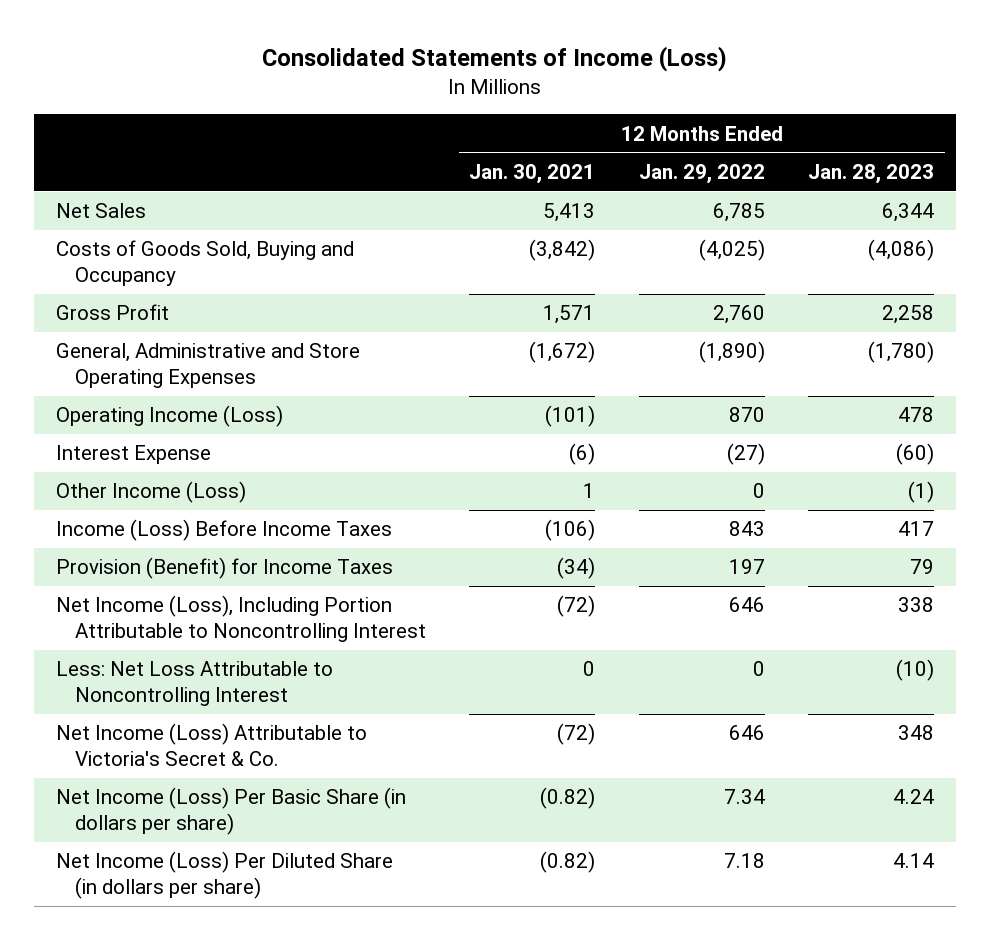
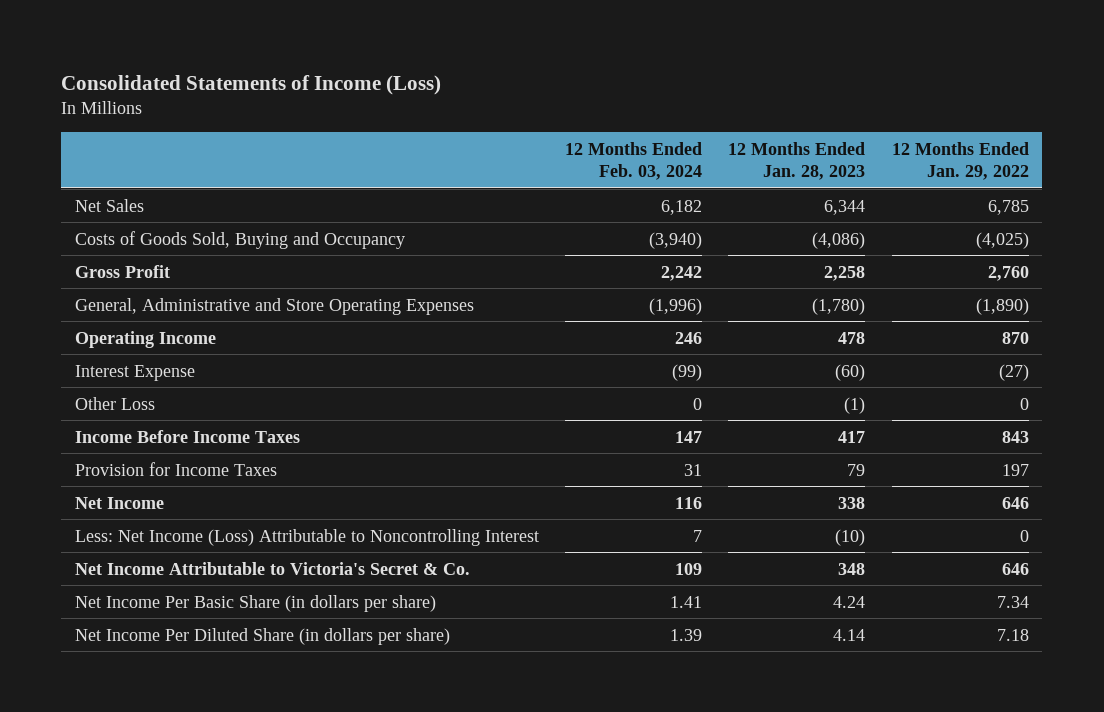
- | 12 Months Ended Jan. 30, 2021 | 12 Months Ended Jan. 29, 2022 | 12 Months Ended Jan. 28, 2023
+ | 12 Months Ended Feb. 03, 2024 | 12 Months Ended Jan. 28, 2023 | 12 Months Ended Jan. 29, 2022
- Operating Income (Loss) | (101) | 870 | 478
+ Operating Income | 246 | 478 | 870
- Other Income (Loss) | 1 | 0 | (1)
- Income (Loss) Before Income Taxes | (106) | 843 | 417
- Provision (Benefit) for Income Taxes | (34) | 197 | 79
- Net Income (Loss), Including Portion Attributable to Noncontrolling Interest | (72) | 646 | 338
- Less: Net Loss Attributable to Noncontrolling Interest | 0 | 0 | (10)
- Net Income (Loss) Attributable to Victoria's Secret & Co. | (72) | 646 | 348
- Net Income (Loss) Per Basic Share (in dollars per share) | (0.82) | 7.34 | 4.24
- Net Income (Loss) Per Diluted Share (in dollars per share) | (0.82) | 7.18 | 4.14
+ Other Loss | 0 | (1) | 0
+ Income Before Income Taxes | 147 | 417 | 843
+ Provision for Income Taxes | 31 | 79 | 197
+ Net Income | 116 | 338 | 646
+ Less: Net Income (Loss) Attributable to Noncontrolling Interest | 7 | (10) | 0
+ Net Income Attributable to Victoria's Secret & Co. | 109 | 348 | 646
+ Net Income Per Basic Share (in dollars per share) | 1.41 | 4.24 | 7.34
+ Net Income Per Diluted Share (in dollars per share) | 1.39 | 4.14 | 7.18

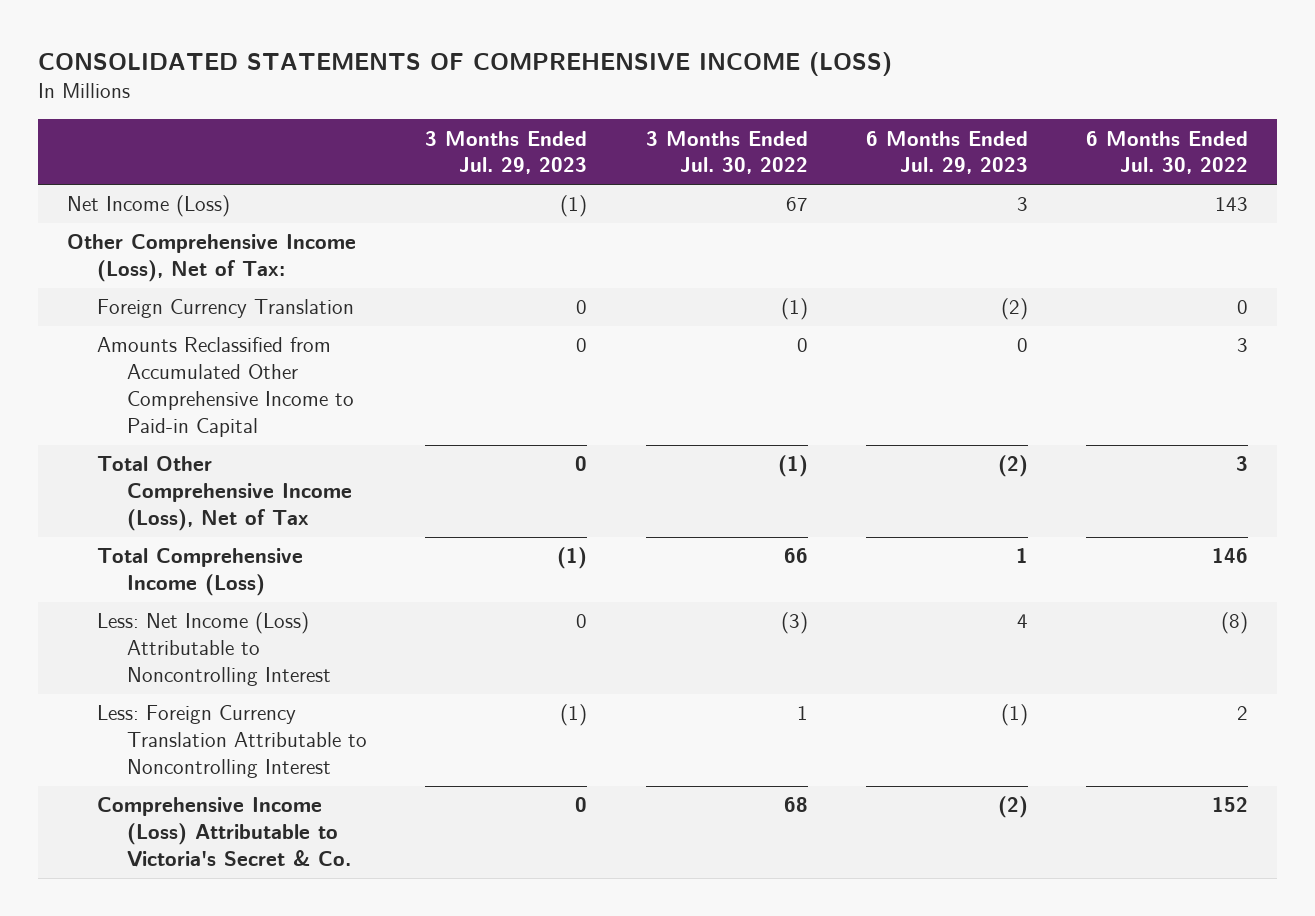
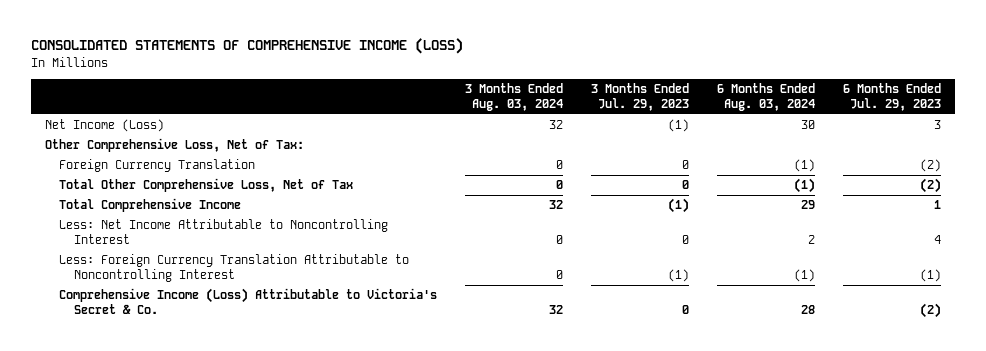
- | 3 Months Ended Jul. 29, 2023 | 3 Months Ended Jul. 30, 2022 | 6 Months Ended Jul. 29, 2023 | 6 Months Ended Jul. 30, 2022
+ | 3 Months Ended Aug. 03, 2024 | 3 Months Ended Jul. 29, 2023 | 6 Months Ended Aug. 03, 2024 | 6 Months Ended Jul. 29, 2023
- Other Comprehensive Income (Loss), Net of Tax:
+ Other Comprehensive Loss, Net of Tax:
- Amounts Reclassified from Accumulated Other Comprehensive Income to Paid-in Capital | 0 | 0 | 0 | 3
- Total Other Comprehensive Income (Loss), Net of Tax | 0 | (1) | (2) | 3
- Total Comprehensive Income (Loss) | (1) | 66 | 1 | 146
- Less: Net Income (Loss) Attributable to Noncontrolling Interest | 0 | (3) | 4 | (8)
+ Total Other Comprehensive Loss, Net of Tax | 0 | 0 | (1) | (2)
+ Total Comprehensive Income | 32 | (1) | 29 | 1
+ Less: Net Income Attributable to Noncontrolling Interest | 0 | 0 | 2 | 4

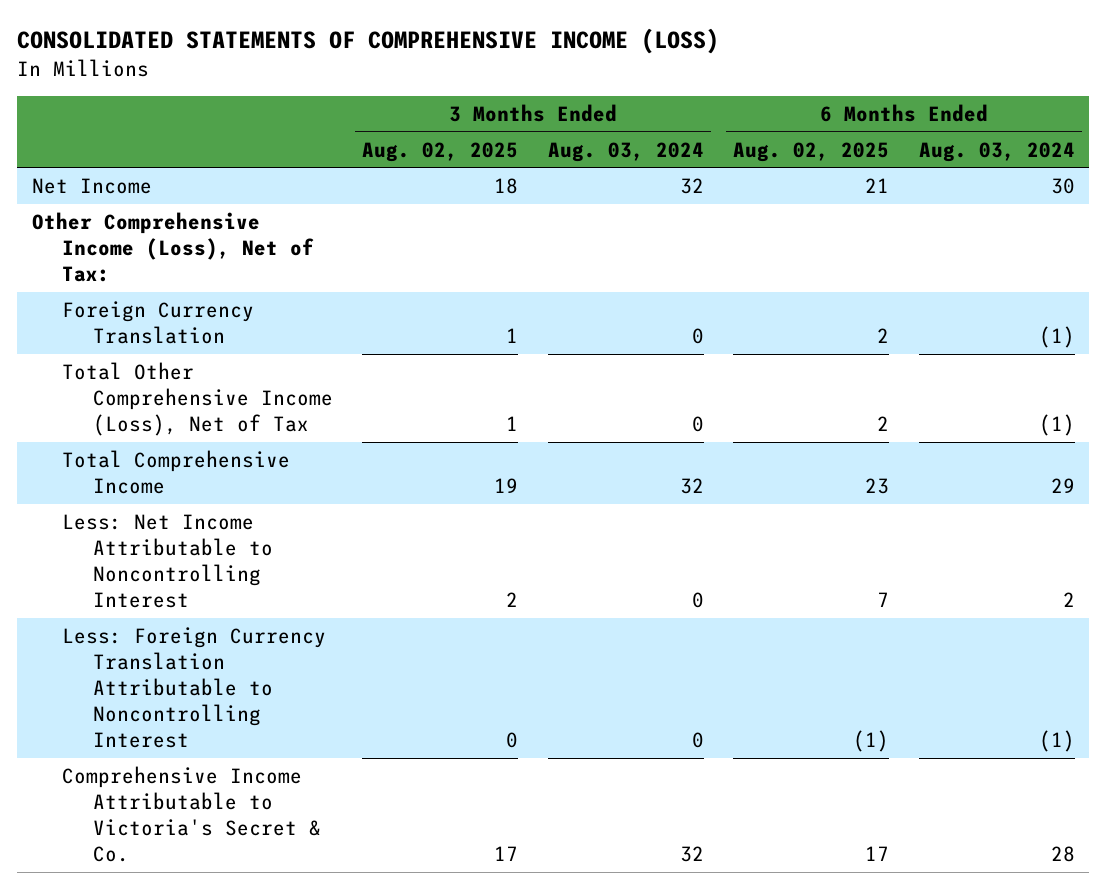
- | 3 Months Ended Aug. 03, 2024 | 3 Months Ended Jul. 29, 2023 | 6 Months Ended Aug. 03, 2024 | 6 Months Ended Jul. 29, 2023
+ | 3 Months Ended Aug. 02, 2025 | 3 Months Ended Aug. 03, 2024 | 6 Months Ended Aug. 02, 2025 | 6 Months Ended Aug. 03, 2024
- Net Income (Loss) | 32 | (1) | 30 | 3
- Other Comprehensive Loss, Net of Tax:
+ Net Income | 18 | 32 | 21 | 30
+ Other Comprehensive Income (Loss), Net of Tax:
- Total Other Comprehensive Loss, Net of Tax | 0 | 0 | (1) | (2)
+ Total Other Comprehensive Income (Loss), Net of Tax | 1 | 0 | 2 | (1)
- Comprehensive Income (Loss) Attributable to Victoria's Secret & Co. | 32 | 0 | 28 | (2)
+ Comprehensive Income Attributable to Victoria's Secret & Co. | 17 | 32 | 17 | 28

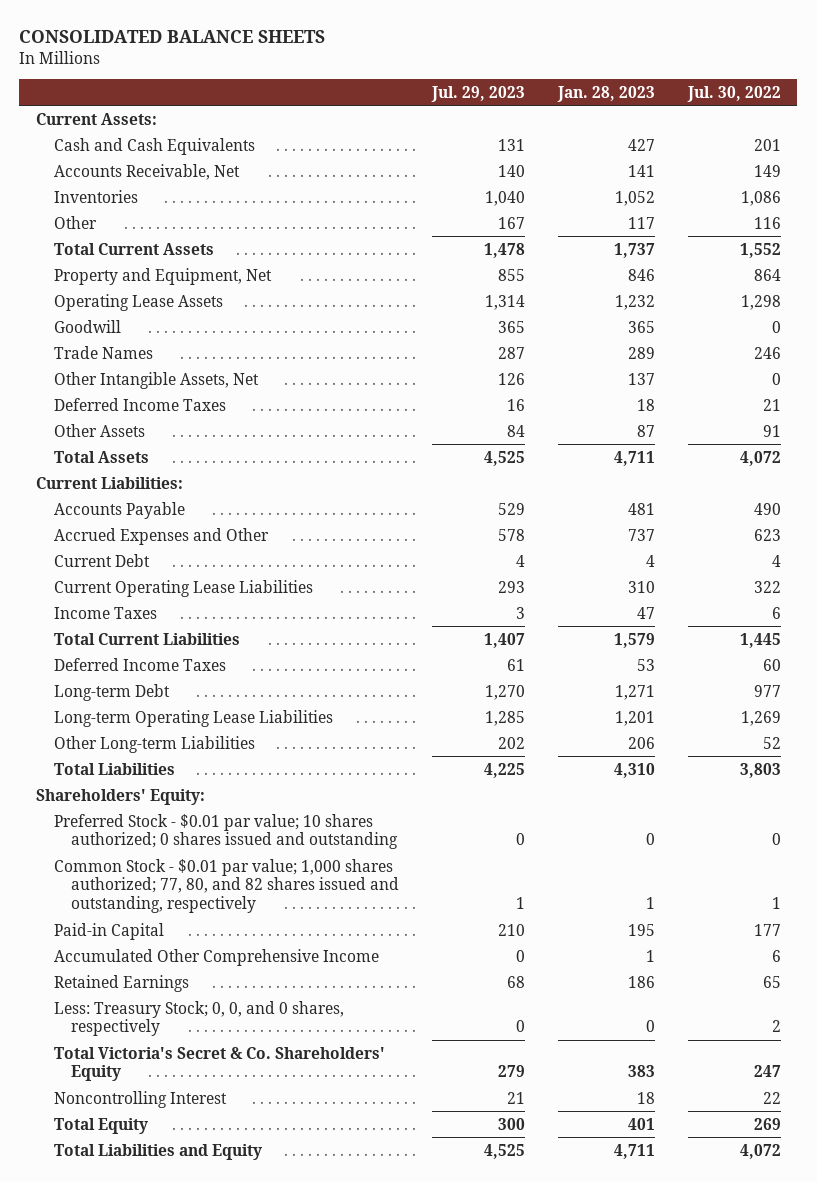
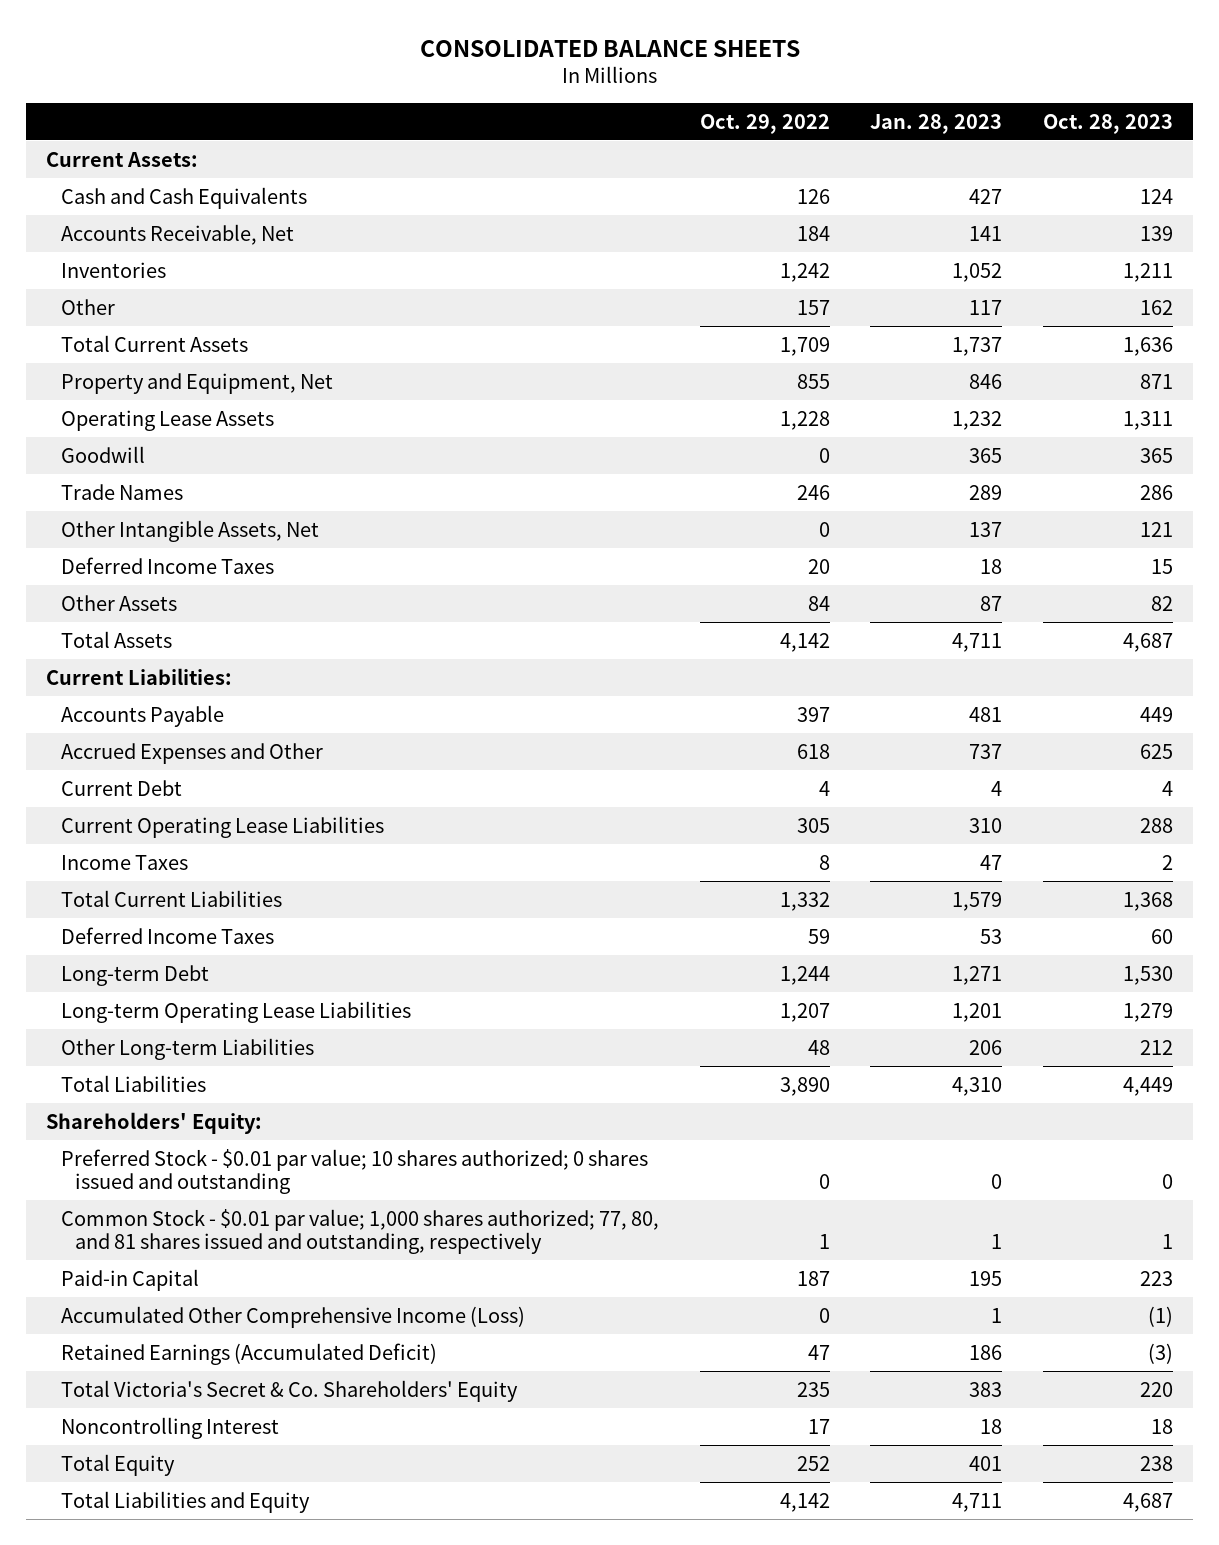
- | Jul. 29, 2023 | Jan. 28, 2023 | Jul. 30, 2022
+ | Oct. 29, 2022 | Jan. 28, 2023 | Oct. 28, 2023
- Common Stock - $0.01 par value; 1,000 shares authorized; 77, 80, and 82 shares issued and outstanding, respectively | 1 | 1 | 1
+ Common Stock - $0.01 par value; 1,000 shares authorized; 77, 80, and 81 shares issued and outstanding, respectively | 1 | 1 | 1
- Accumulated Other Comprehensive Income | 0 | 1 | 6
- Retained Earnings | 68 | 186 | 65
- Less: Treasury Stock; 0, 0, and 0 shares, respectively | 0 | 0 | 2
+ Accumulated Other Comprehensive Income (Loss) | 0 | 1 | (1)
+ Retained Earnings (Accumulated Deficit) | 47 | 186 | (3)

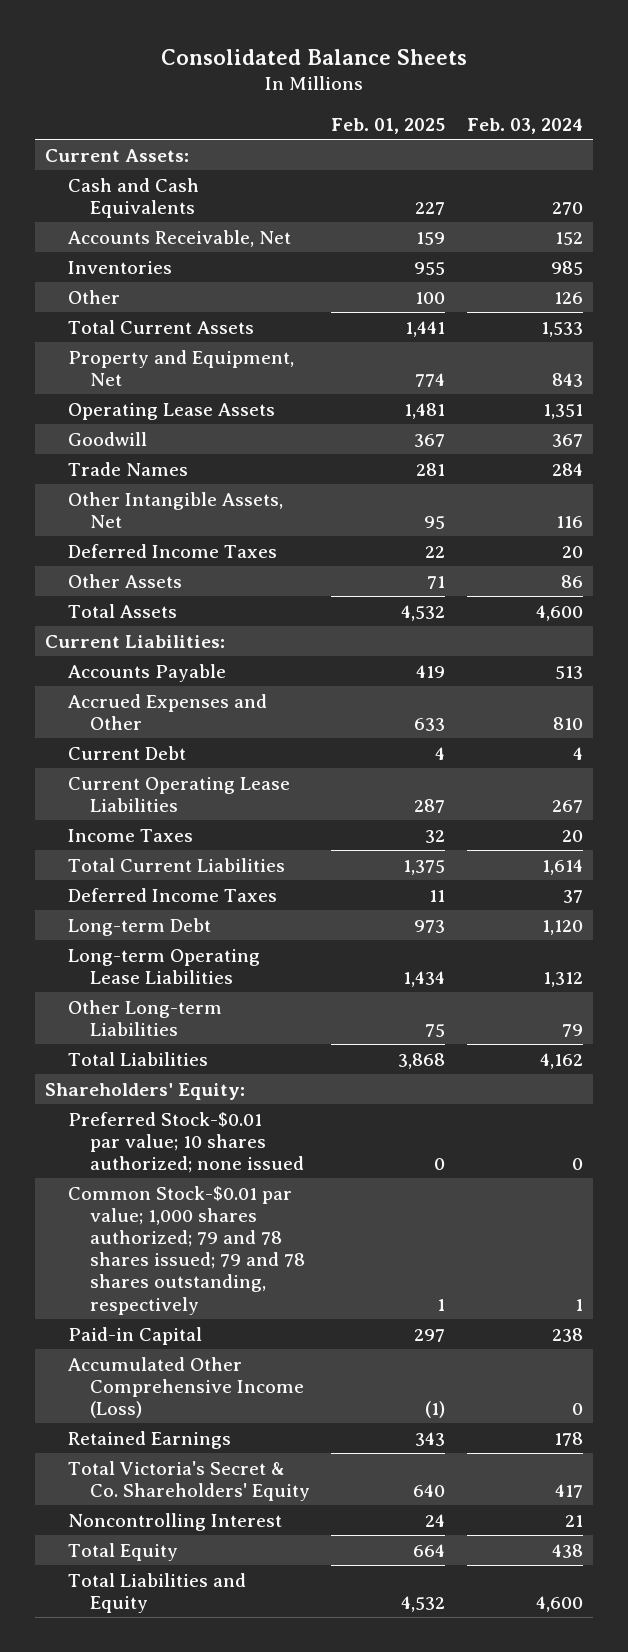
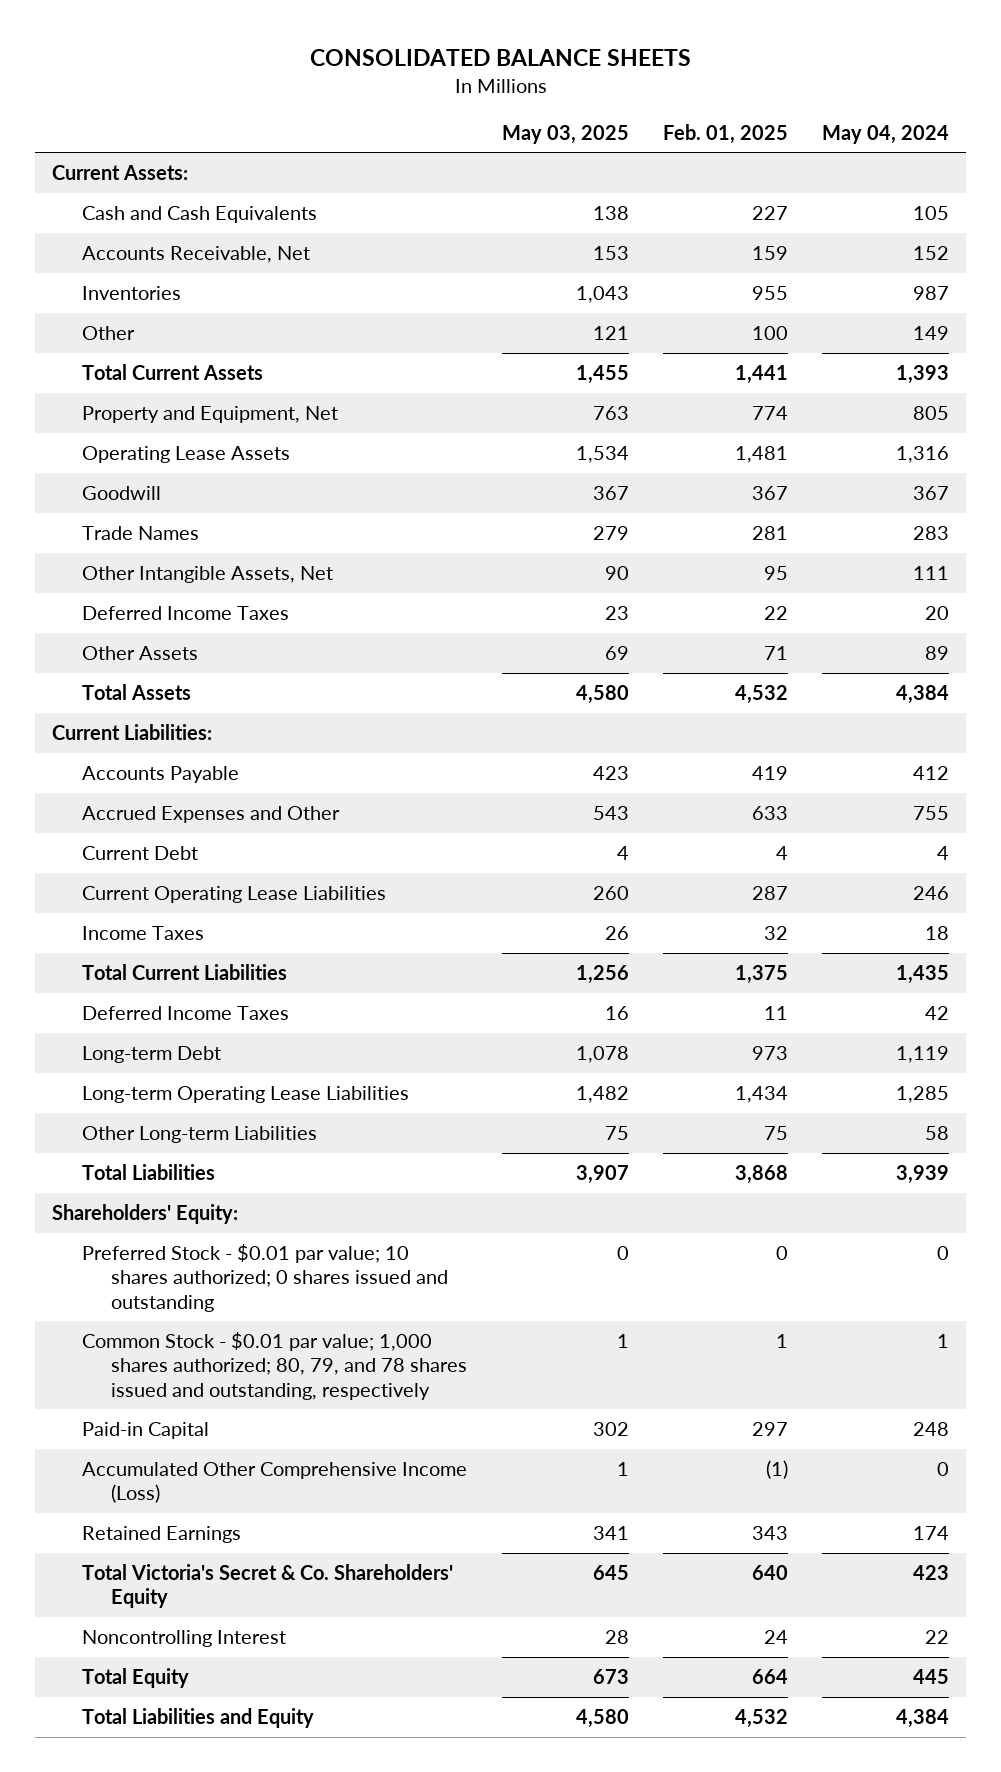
- Consolidated Balance Sheets
+ CONSOLIDATED BALANCE SHEETS
- | Feb. 01, 2025 | Feb. 03, 2024
+ | May 03, 2025 | Feb. 01, 2025 | May 04, 2024
- Preferred Stock-$0.01 par value; 10 shares authorized; none issued | 0 | 0
- Common Stock-$0.01 par value; 1,000 shares authorized; 79 and 78 shares issued; 79 and 78 shares outstanding, respectively | 1 | 1
+ Preferred Stock - $0.01 par value; 10 shares authorized; 0 shares issued and outstanding | 0 | 0 | 0
+ Common Stock - $0.01 par value; 1,000 shares authorized; 80, 79, and 78 shares issued and outstanding, respectively | 1 | 1 | 1

